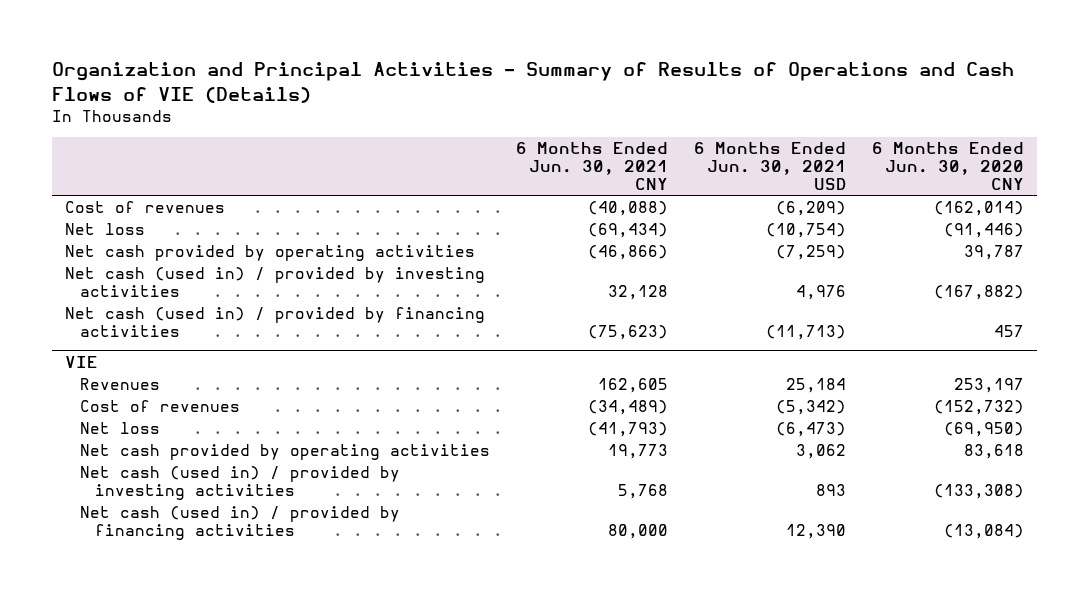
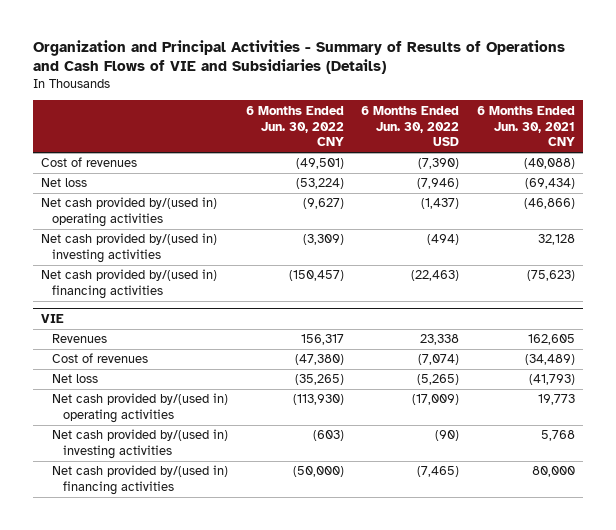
- Organization and Principal Activities - Summary of Results of Operations and Cash Flows of VIE (Details)
+ Organization and Principal Activities - Summary of Results of Operations and Cash Flows of VIE and Subsidiaries (Details)
- | 6 Months Ended Jun. 30, 2021 CNY | 6 Months Ended Jun. 30, 2021 USD | 6 Months Ended Jun. 30, 2020 CNY
+ | 6 Months Ended Jun. 30, 2022 CNY | 6 Months Ended Jun. 30, 2022 USD | 6 Months Ended Jun. 30, 2021 CNY
- Net cash provided by operating activities | (46,866) | (7,259) | 39,787
- Net cash (used in) / provided by investing activities | 32,128 | 4,976 | (167,882)
- Net cash (used in) / provided by financing activities | (75,623) | (11,713) | 457
+ Net cash provided by/(used in) operating activities | (9,627) | (1,437) | (46,866)
+ Net cash provided by/(used in) investing activities | (3,309) | (494) | 32,128
+ Net cash provided by/(used in) financing activities | (150,457) | (22,463) | (75,623)
@ VIE
- Net cash provided by operating activities | 19,773 | 3,062 | 83,618
- Net cash (used in) / provided by investing activities | 5,768 | 893 | (133,308)
- Net cash (used in) / provided by financing activities | 80,000 | 12,390 | (13,084)
+ Net cash provided by/(used in) operating activities | (113,930) | (17,009) | 19,773
+ Net cash provided by/(used in) investing activities | (603) | (90) | 5,768
+ Net cash provided by/(used in) financing activities | (50,000) | (7,465) | 80,000

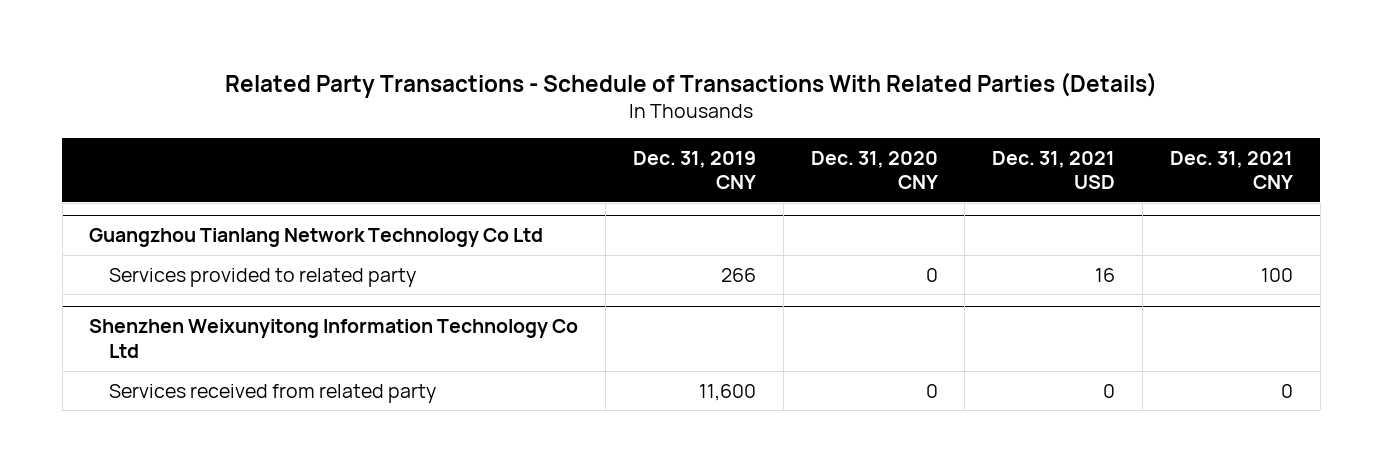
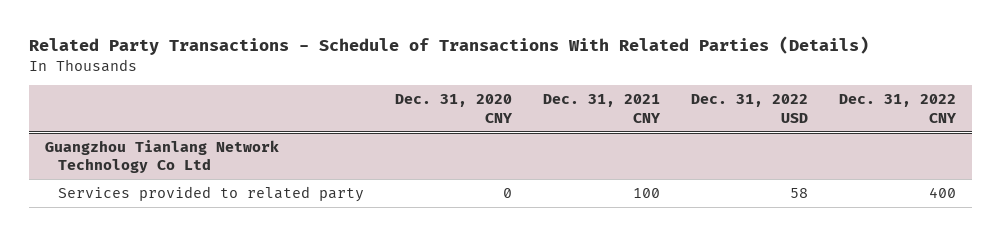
- | Dec. 31, 2019 CNY | Dec. 31, 2020 CNY | Dec. 31, 2021 USD | Dec. 31, 2021 CNY
+ | Dec. 31, 2020 CNY | Dec. 31, 2021 CNY | Dec. 31, 2022 USD | Dec. 31, 2022 CNY
- Shenzhen Weixunyitong Information Technology Co Ltd
- Services received from related party | 11,600 | 0 | 0 | 0

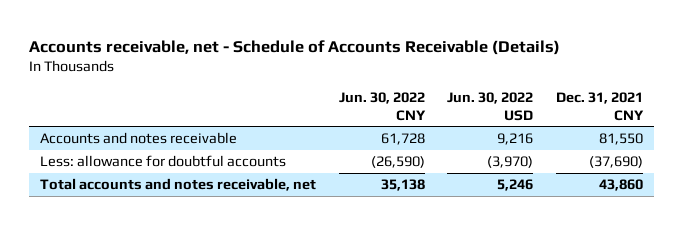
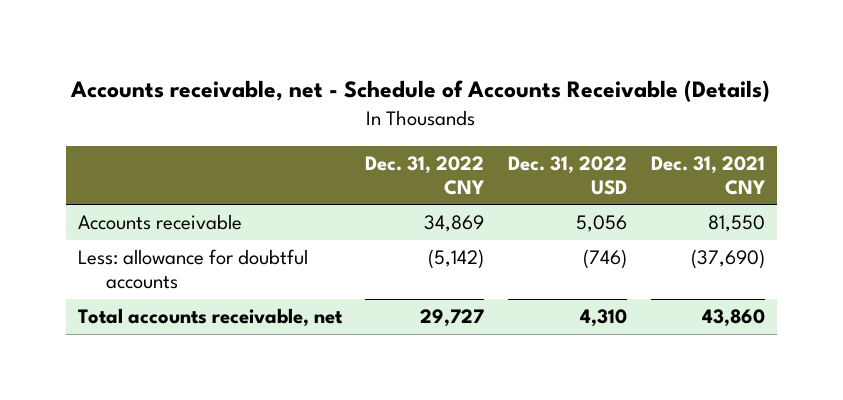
- | Jun. 30, 2022 CNY | Jun. 30, 2022 USD | Dec. 31, 2021 CNY
+ | Dec. 31, 2022 CNY | Dec. 31, 2022 USD | Dec. 31, 2021 CNY
- Accounts and notes receivable | 61,728 | 9,216 | 81,550
+ Accounts receivable | 34,869 | 5,056 | 81,550
- Total accounts and notes receivable, net | 35,138 | 5,246 | 43,860
+ Total accounts receivable, net | 29,727 | 4,310 | 43,860

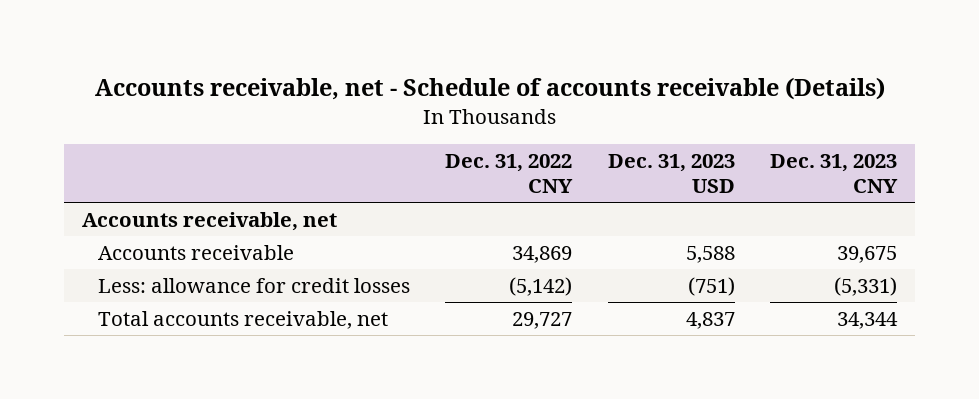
- Accounts receivable, net - Schedule of Accounts Receivable (Details)
+ Accounts receivable, net - Schedule of accounts receivable (Details)
- | Dec. 31, 2022 CNY | Dec. 31, 2022 USD | Dec. 31, 2021 CNY
+ | Dec. 31, 2022 CNY | Dec. 31, 2023 USD | Dec. 31, 2023 CNY
+ Accounts receivable, net
- Less: allowance for doubtful accounts | (5,142) | (746) | (37,690)
+ Less: allowance for credit losses | (5,142) | (751) | (5,331)

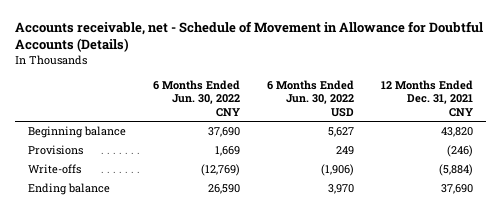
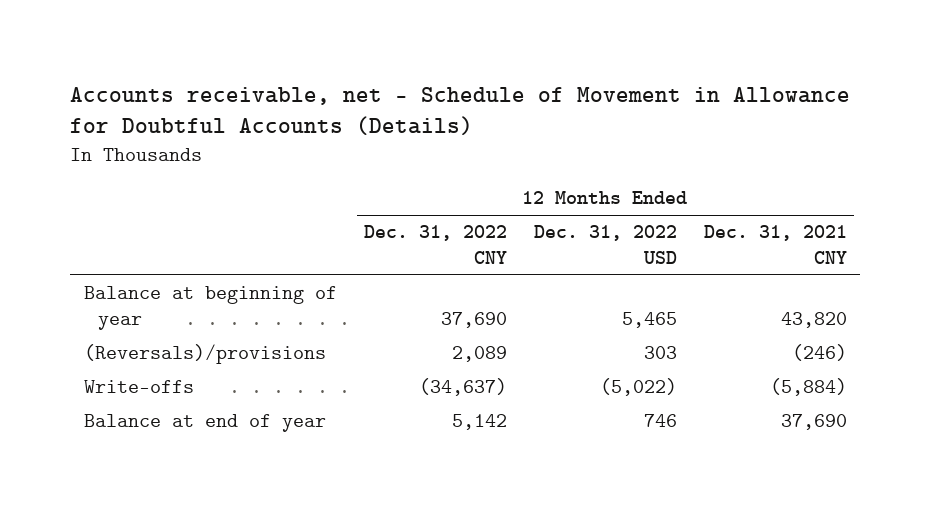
- | 6 Months Ended Jun. 30, 2022 CNY | 6 Months Ended Jun. 30, 2022 USD | 12 Months Ended Dec. 31, 2021 CNY
+ | 12 Months Ended Dec. 31, 2022 CNY | 12 Months Ended Dec. 31, 2022 USD | 12 Months Ended Dec. 31, 2021 CNY
- Beginning balance | 37,690 | 5,627 | 43,820
- Provisions | 1,669 | 249 | (246)
+ Balance at beginning of year | 37,690 | 5,465 | 43,820
+ (Reversals)/provisions | 2,089 | 303 | (246)
- Ending balance | 26,590 | 3,970 | 37,690
+ Balance at end of year | 5,142 | 746 | 37,690

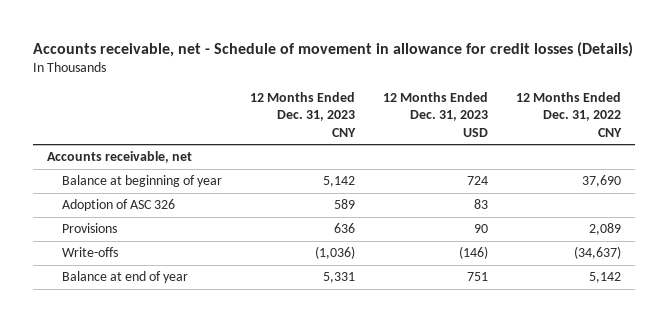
- Accounts receivable, net - Schedule of Movement in Allowance for Doubtful Accounts (Details)
+ Accounts receivable, net - Schedule of movement in allowance for credit losses (Details)
- | 12 Months Ended Dec. 31, 2022 CNY | 12 Months Ended Dec. 31, 2022 USD | 12 Months Ended Dec. 31, 2021 CNY
+ | 12 Months Ended Dec. 31, 2023 CNY | 12 Months Ended Dec. 31, 2023 USD | 12 Months Ended Dec. 31, 2022 CNY
+ Accounts receivable, net
- (Reversals)/provisions | 2,089 | 303 | (246)
+ Adoption of ASC 326 | 589 | 83 |
+ Provisions | 636 | 90 | 2,089

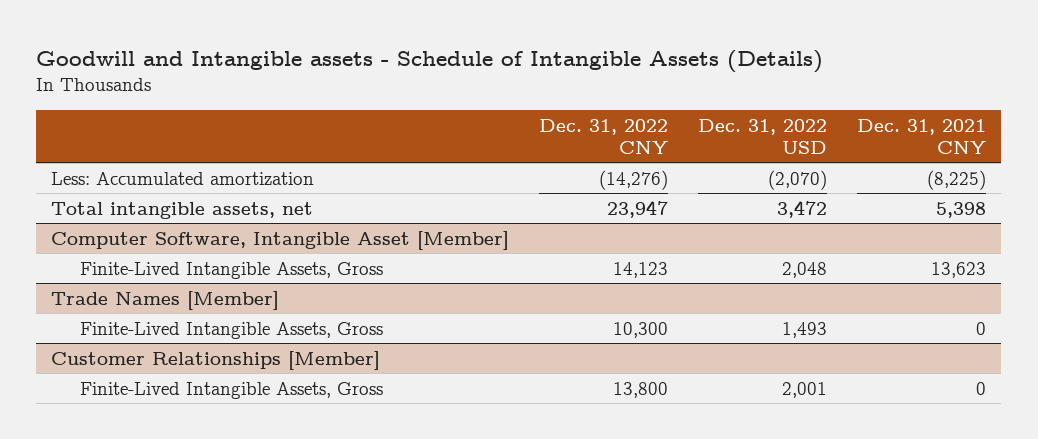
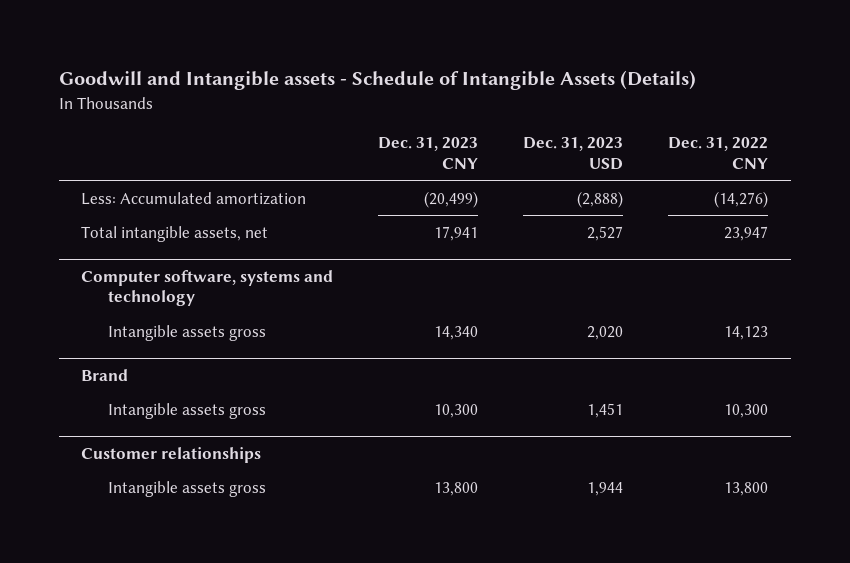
- | Dec. 31, 2022 CNY | Dec. 31, 2022 USD | Dec. 31, 2021 CNY
+ | Dec. 31, 2023 CNY | Dec. 31, 2023 USD | Dec. 31, 2022 CNY
- Computer Software, Intangible Asset [Member]
- Finite-Lived Intangible Assets, Gross | 14,123 | 2,048 | 13,623
- Trade Names [Member]
- Finite-Lived Intangible Assets, Gross | 10,300 | 1,493 | 0
- Customer Relationships [Member]
- Finite-Lived Intangible Assets, Gross | 13,800 | 2,001 | 0
+ Computer software, systems and technology
+ Intangible assets gross | 14,340 | 2,020 | 14,123
+ Brand
+ Intangible assets gross | 10,300 | 1,451 | 10,300
+ Customer relationships
+ Intangible assets gross | 13,800 | 1,944 | 13,800

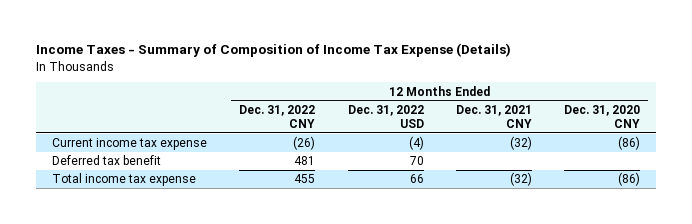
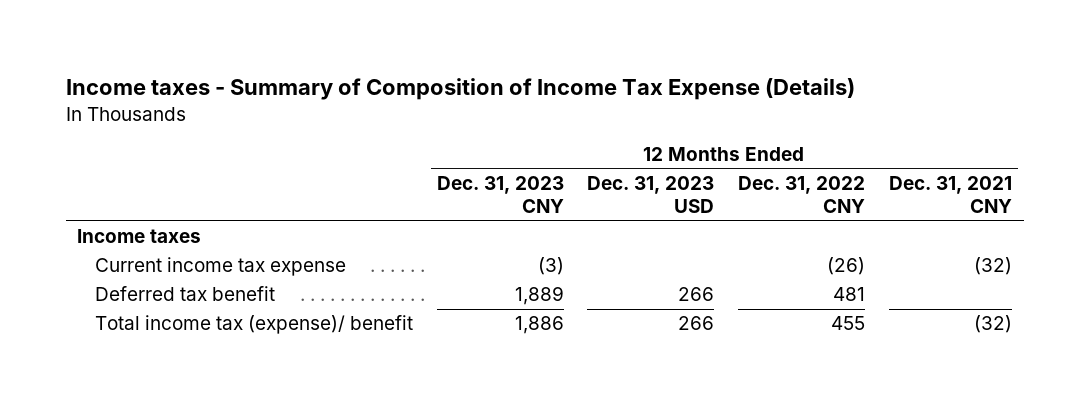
- Income Taxes - Summary of Composition of Income Tax Expense (Details)
+ Income taxes - Summary of Composition of Income Tax Expense (Details)
- | 12 Months Ended Dec. 31, 2022 CNY | 12 Months Ended Dec. 31, 2022 USD | 12 Months Ended Dec. 31, 2021 CNY | 12 Months Ended Dec. 31, 2020 CNY
+ | 12 Months Ended Dec. 31, 2023 CNY | 12 Months Ended Dec. 31, 2023 USD | 12 Months Ended Dec. 31, 2022 CNY | 12 Months Ended Dec. 31, 2021 CNY
+ Income taxes
- Total income tax expense | 455 | 66 | (32) | (86)
+ Total income tax (expense)/ benefit | 1,886 | 266 | 455 | (32)

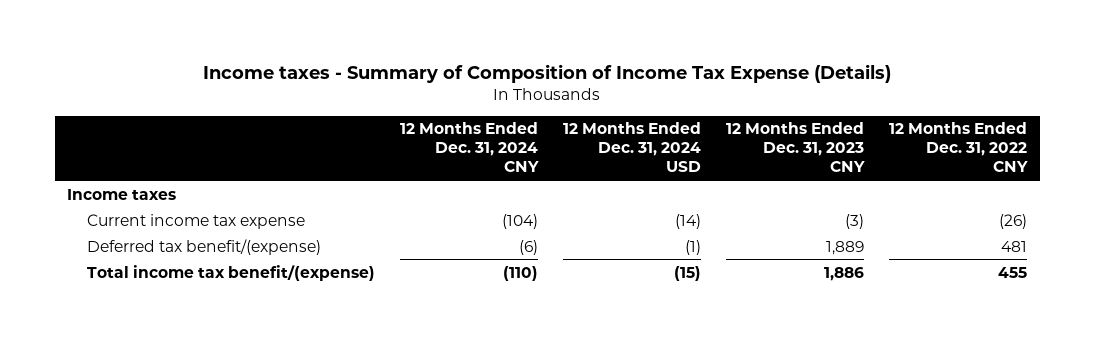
- | 12 Months Ended Dec. 31, 2023 CNY | 12 Months Ended Dec. 31, 2023 USD | 12 Months Ended Dec. 31, 2022 CNY | 12 Months Ended Dec. 31, 2021 CNY
+ | 12 Months Ended Dec. 31, 2024 CNY | 12 Months Ended Dec. 31, 2024 USD | 12 Months Ended Dec. 31, 2023 CNY | 12 Months Ended Dec. 31, 2022 CNY
- Deferred tax benefit | 1,889 | 266 | 481 |
- Total income tax (expense)/ benefit | 1,886 | 266 | 455 | (32)
+ Deferred tax benefit/(expense) | (6) | (1) | 1,889 | 481
+ Total income tax benefit/(expense) | (110) | (15) | 1,886 | 455

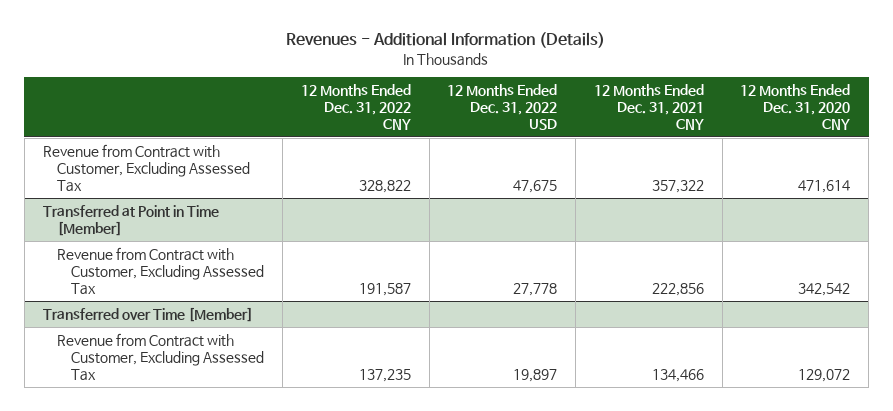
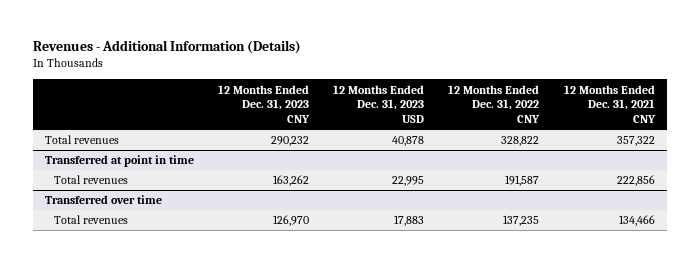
- | 12 Months Ended Dec. 31, 2022 CNY | 12 Months Ended Dec. 31, 2022 USD | 12 Months Ended Dec. 31, 2021 CNY | 12 Months Ended Dec. 31, 2020 CNY
+ | 12 Months Ended Dec. 31, 2023 CNY | 12 Months Ended Dec. 31, 2023 USD | 12 Months Ended Dec. 31, 2022 CNY | 12 Months Ended Dec. 31, 2021 CNY
- Revenue from Contract with Customer, Excluding Assessed Tax | 328,822 | 47,675 | 357,322 | 471,614
- Transferred at Point in Time [Member]
- Revenue from Contract with Customer, Excluding Assessed Tax | 191,587 | 27,778 | 222,856 | 342,542
- Transferred over Time [Member]
- Revenue from Contract with Customer, Excluding Assessed Tax | 137,235 | 19,897 | 134,466 | 129,072
+ Total revenues | 290,232 | 40,878 | 328,822 | 357,322
+ Transferred at point in time
+ Total revenues | 163,262 | 22,995 | 191,587 | 222,856
+ Transferred over time
+ Total revenues | 126,970 | 17,883 | 137,235 | 134,466

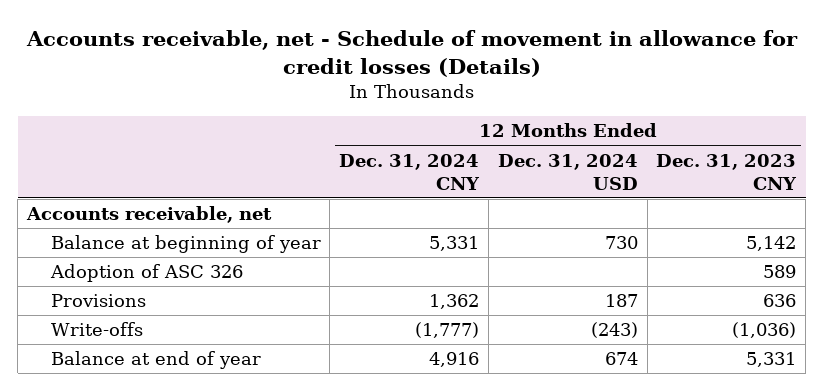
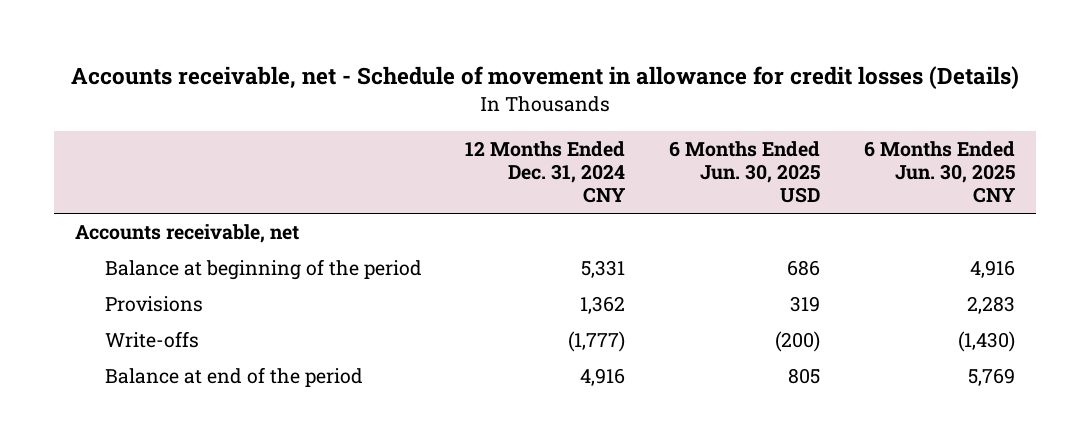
- | 12 Months Ended Dec. 31, 2024 CNY | 12 Months Ended Dec. 31, 2024 USD | 12 Months Ended Dec. 31, 2023 CNY
+ | 12 Months Ended Dec. 31, 2024 CNY | 6 Months Ended Jun. 30, 2025 USD | 6 Months Ended Jun. 30, 2025 CNY
- Balance at beginning of year | 5,331 | 730 | 5,142
- Adoption of ASC 326 | | | 589
+ Balance at beginning of the period | 5,331 | 686 | 4,916
- Balance at end of year | 4,916 | 674 | 5,331
+ Balance at end of the period | 4,916 | 805 | 5,769

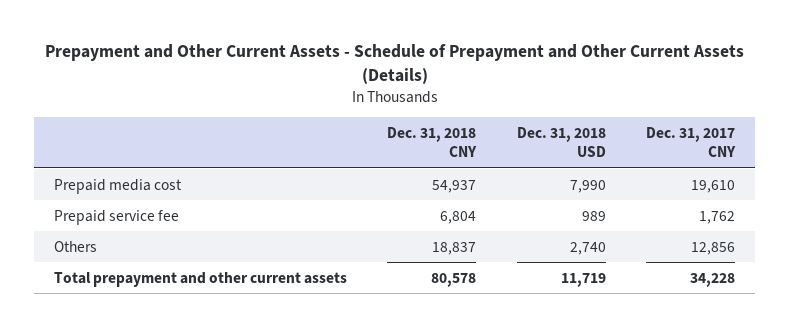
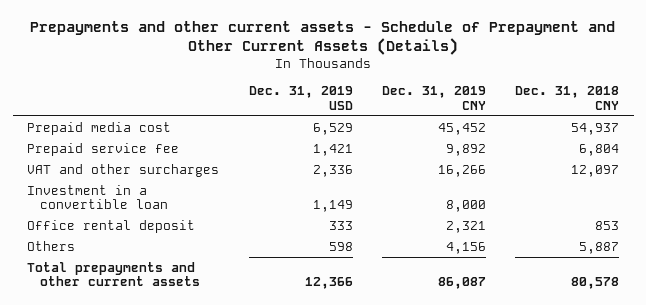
- Prepayment and Other Current Assets - Schedule of Prepayment and Other Current Assets (Details)
+ Prepayments and other current assets - Schedule of Prepayment and Other Current Assets (Details)
- | Dec. 31, 2018 CNY | Dec. 31, 2018 USD | Dec. 31, 2017 CNY
+ | Dec. 31, 2019 USD | Dec. 31, 2019 CNY | Dec. 31, 2018 CNY
- Others | 18,837 | 2,740 | 12,856
- Total prepayment and other current assets | 80,578 | 11,719 | 34,228
+ VAT and other surcharges | 2,336 | 16,266 | 12,097
+ Investment in a convertible loan | 1,149 | 8,000 |
+ Office rental deposit | 333 | 2,321 | 853
+ Others | 598 | 4,156 | 5,887
+ Total prepayments and other current assets | 12,366 | 86,087 | 80,578

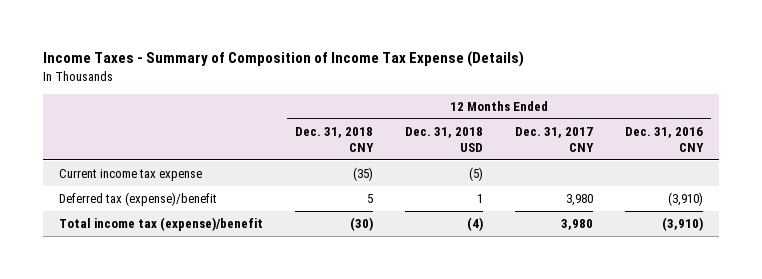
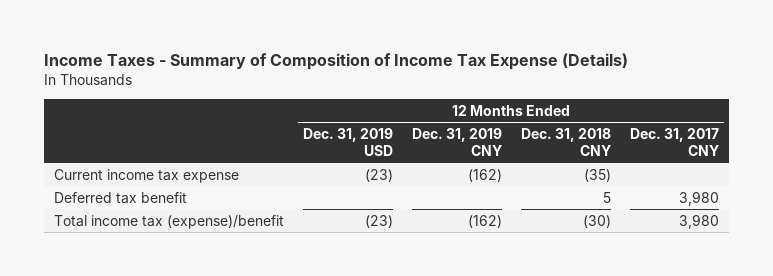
- | 12 Months Ended Dec. 31, 2018 CNY | 12 Months Ended Dec. 31, 2018 USD | 12 Months Ended Dec. 31, 2017 CNY | 12 Months Ended Dec. 31, 2016 CNY
+ | 12 Months Ended Dec. 31, 2019 USD | 12 Months Ended Dec. 31, 2019 CNY | 12 Months Ended Dec. 31, 2018 CNY | 12 Months Ended Dec. 31, 2017 CNY
- Deferred tax (expense)/benefit | 5 | 1 | 3,980 | (3,910)
+ Deferred tax benefit | | | 5 | 3,980

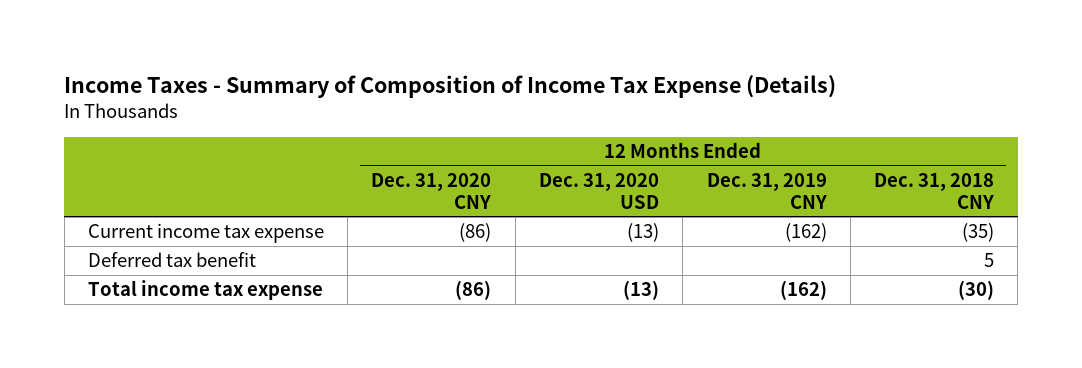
- | 12 Months Ended Dec. 31, 2019 USD | 12 Months Ended Dec. 31, 2019 CNY | 12 Months Ended Dec. 31, 2018 CNY | 12 Months Ended Dec. 31, 2017 CNY
+ | 12 Months Ended Dec. 31, 2020 CNY | 12 Months Ended Dec. 31, 2020 USD | 12 Months Ended Dec. 31, 2019 CNY | 12 Months Ended Dec. 31, 2018 CNY
- Total income tax (expense)/benefit | (23) | (162) | (30) | 3,980
+ Total income tax expense | (86) | (13) | (162) | (30)

